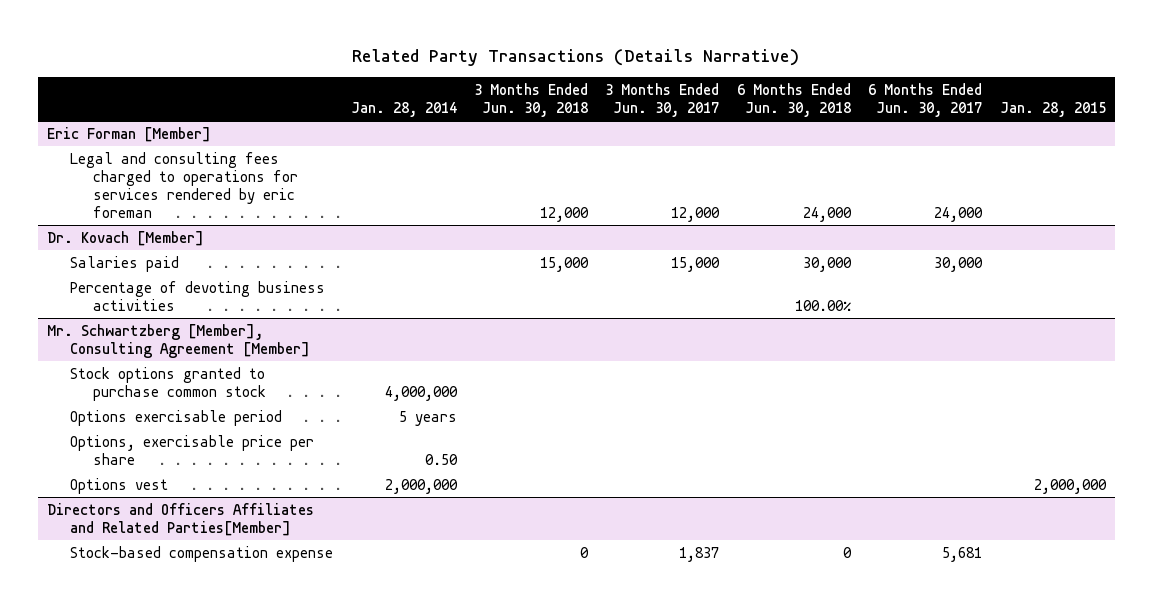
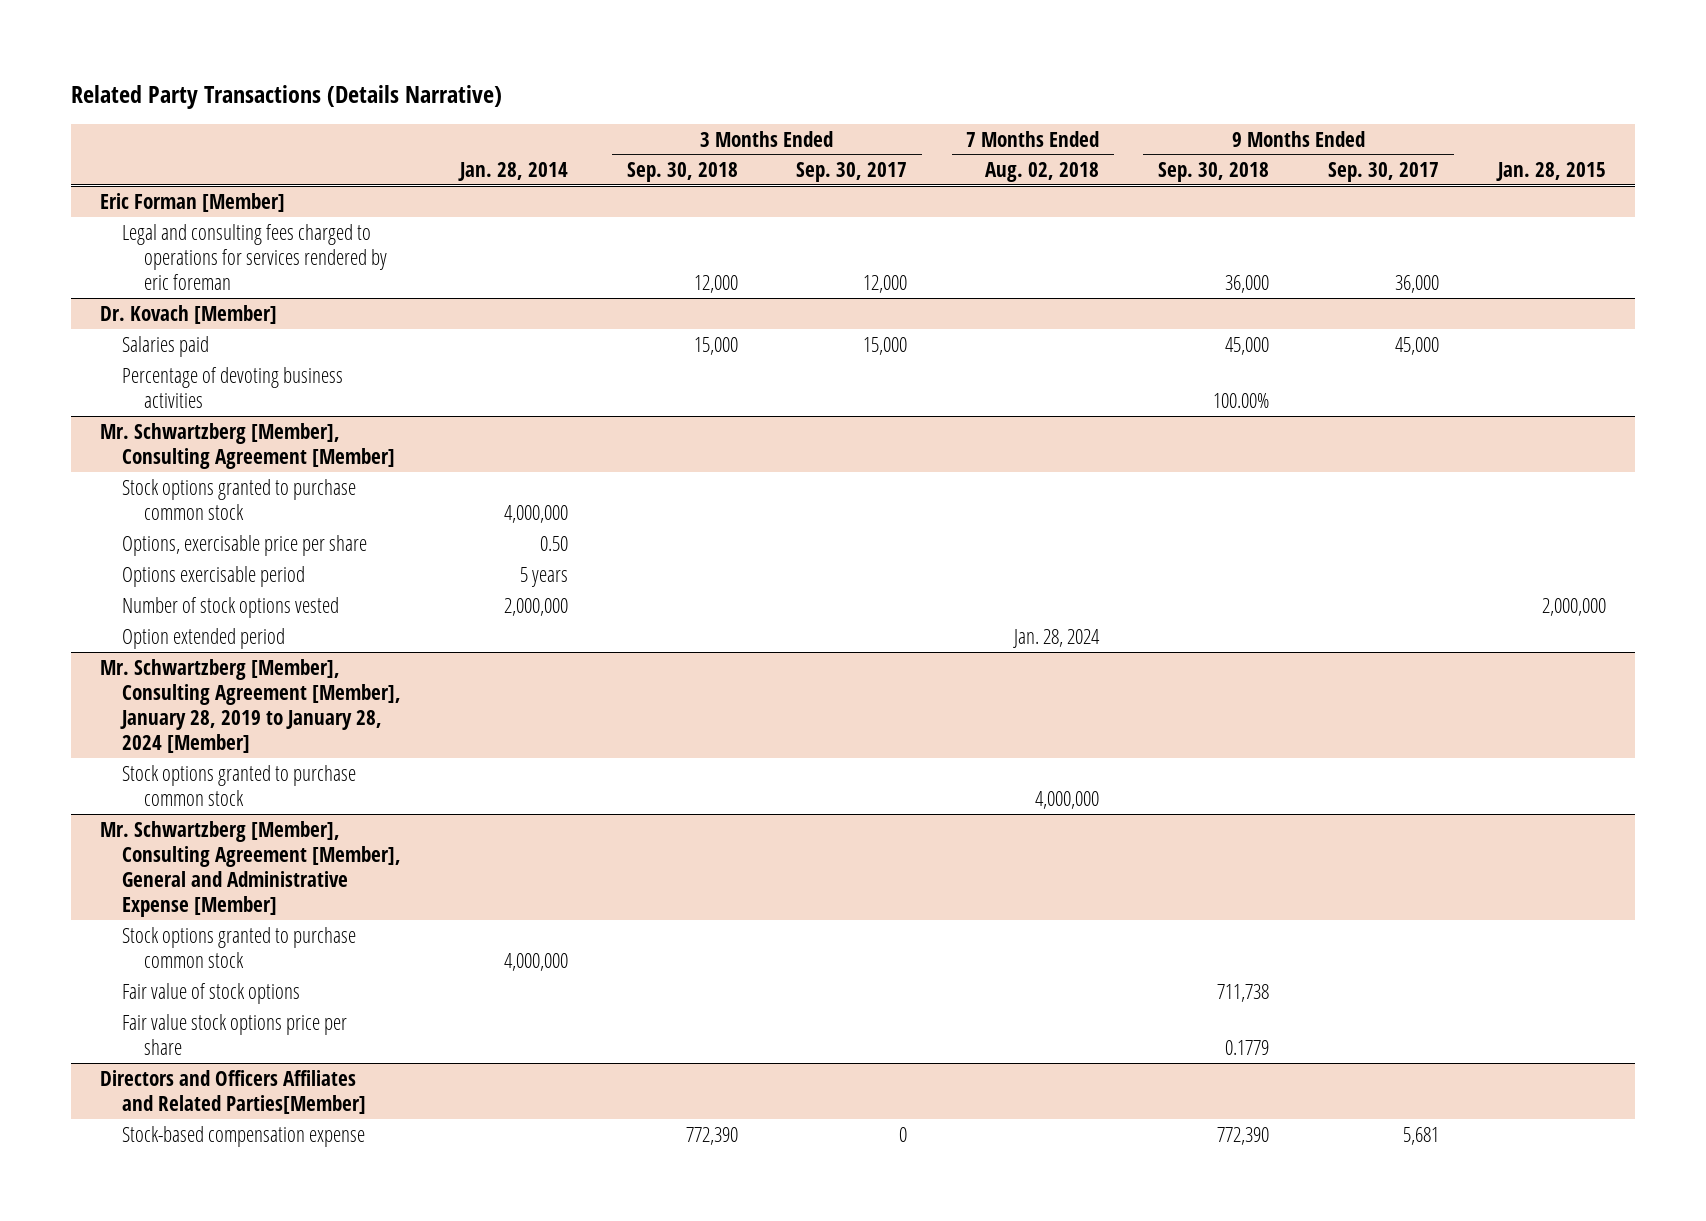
- | Jan. 28, 2014 | 3 Months Ended Jun. 30, 2018 | 3 Months Ended Jun. 30, 2017 | 6 Months Ended Jun. 30, 2018 | 6 Months Ended Jun. 30, 2017 | Jan. 28, 2015
+ | Jan. 28, 2014 | 3 Months Ended Sep. 30, 2018 | 3 Months Ended Sep. 30, 2017 | 7 Months Ended Aug. 02, 2018 | 9 Months Ended Sep. 30, 2018 | 9 Months Ended Sep. 30, 2017 | Jan. 28, 2015
@ Mr. Schwartzberg [Member], Consulting Agreement [Member]
- Options vest | 2,000,000 | | | | | 2,000,000
moved down: Options exercisable period | 5 years | | | | | |
+ Number of stock options vested | 2,000,000 | | | | | | 2,000,000
+ Option extended period | | | | Jan. 28, 2024 | | |
+ Mr. Schwartzberg [Member], Consulting Agreement [Member], January 28, 2019 to January 28, 2024 [Member]
+ Stock options granted to purchase common stock | | | | 4,000,000 | | |
+ Mr. Schwartzberg [Member], Consulting Agreement [Member], General and Administrative Expense [Member]
+ Stock options granted to purchase common stock | 4,000,000 | | | | | |
+ Fair value of stock options | | | | | 711,738 | |
+ Fair value stock options price per share | | | | | 0.1779 | |

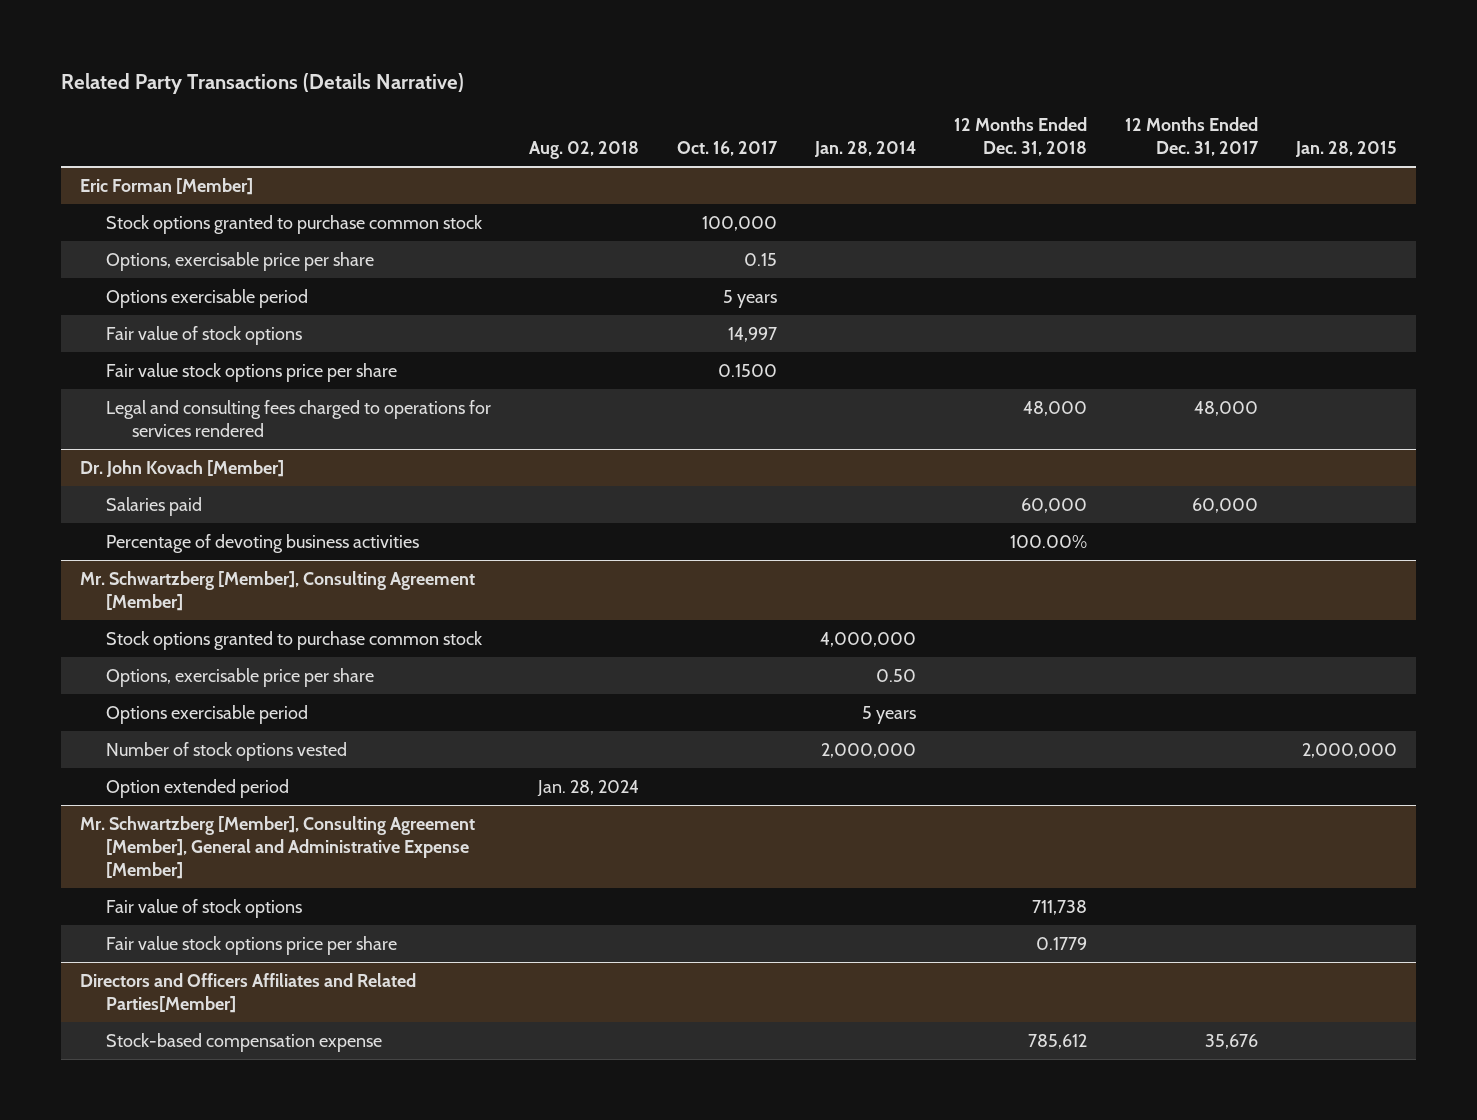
- | Jan. 28, 2014 | 3 Months Ended Sep. 30, 2018 | 3 Months Ended Sep. 30, 2017 | 7 Months Ended Aug. 02, 2018 | 9 Months Ended Sep. 30, 2018 | 9 Months Ended Sep. 30, 2017 | Jan. 28, 2015
+ | Aug. 02, 2018 | Oct. 16, 2017 | Jan. 28, 2014 | 12 Months Ended Dec. 31, 2018 | 12 Months Ended Dec. 31, 2017 | Jan. 28, 2015
@ Eric Forman [Member]
- Legal and consulting fees charged to operations for services rendered by eric foreman | | 12,000 | 12,000 | | 36,000 | 36,000 |
- Dr. Kovach [Member]
- Salaries paid | | 15,000 | 15,000 | | 45,000 | 45,000 |
- Percentage of devoting business activities | | | | | 100.00% | |
@ Eric Forman [Member]
+ Stock options granted to purchase common stock | | 100,000 | | | |
+ Options, exercisable price per share | | 0.15 | | | |
+ Options exercisable period | | 5 years | | | |
+ Fair value of stock options | | 14,997 | | | |
+ Fair value stock options price per share | | 0.1500 | | | |
+ Legal and consulting fees charged to operations for services rendered | | | | 48,000 | 48,000 |
+ Dr. John Kovach [Member]
+ Salaries paid | | | | 60,000 | 60,000 |
+ Percentage of devoting business activities | | | | 100.00% | |
- Mr. Schwartzberg [Member], Consulting Agreement [Member], January 28, 2019 to January 28, 2024 [Member]
- Stock options granted to purchase common stock | | | | 4,000,000 | | |
@ Mr. Schwartzberg [Member], Consulting Agreement [Member], General and Administrative Expense [Member]
- Stock options granted to purchase common stock | 4,000,000 | | | | | |

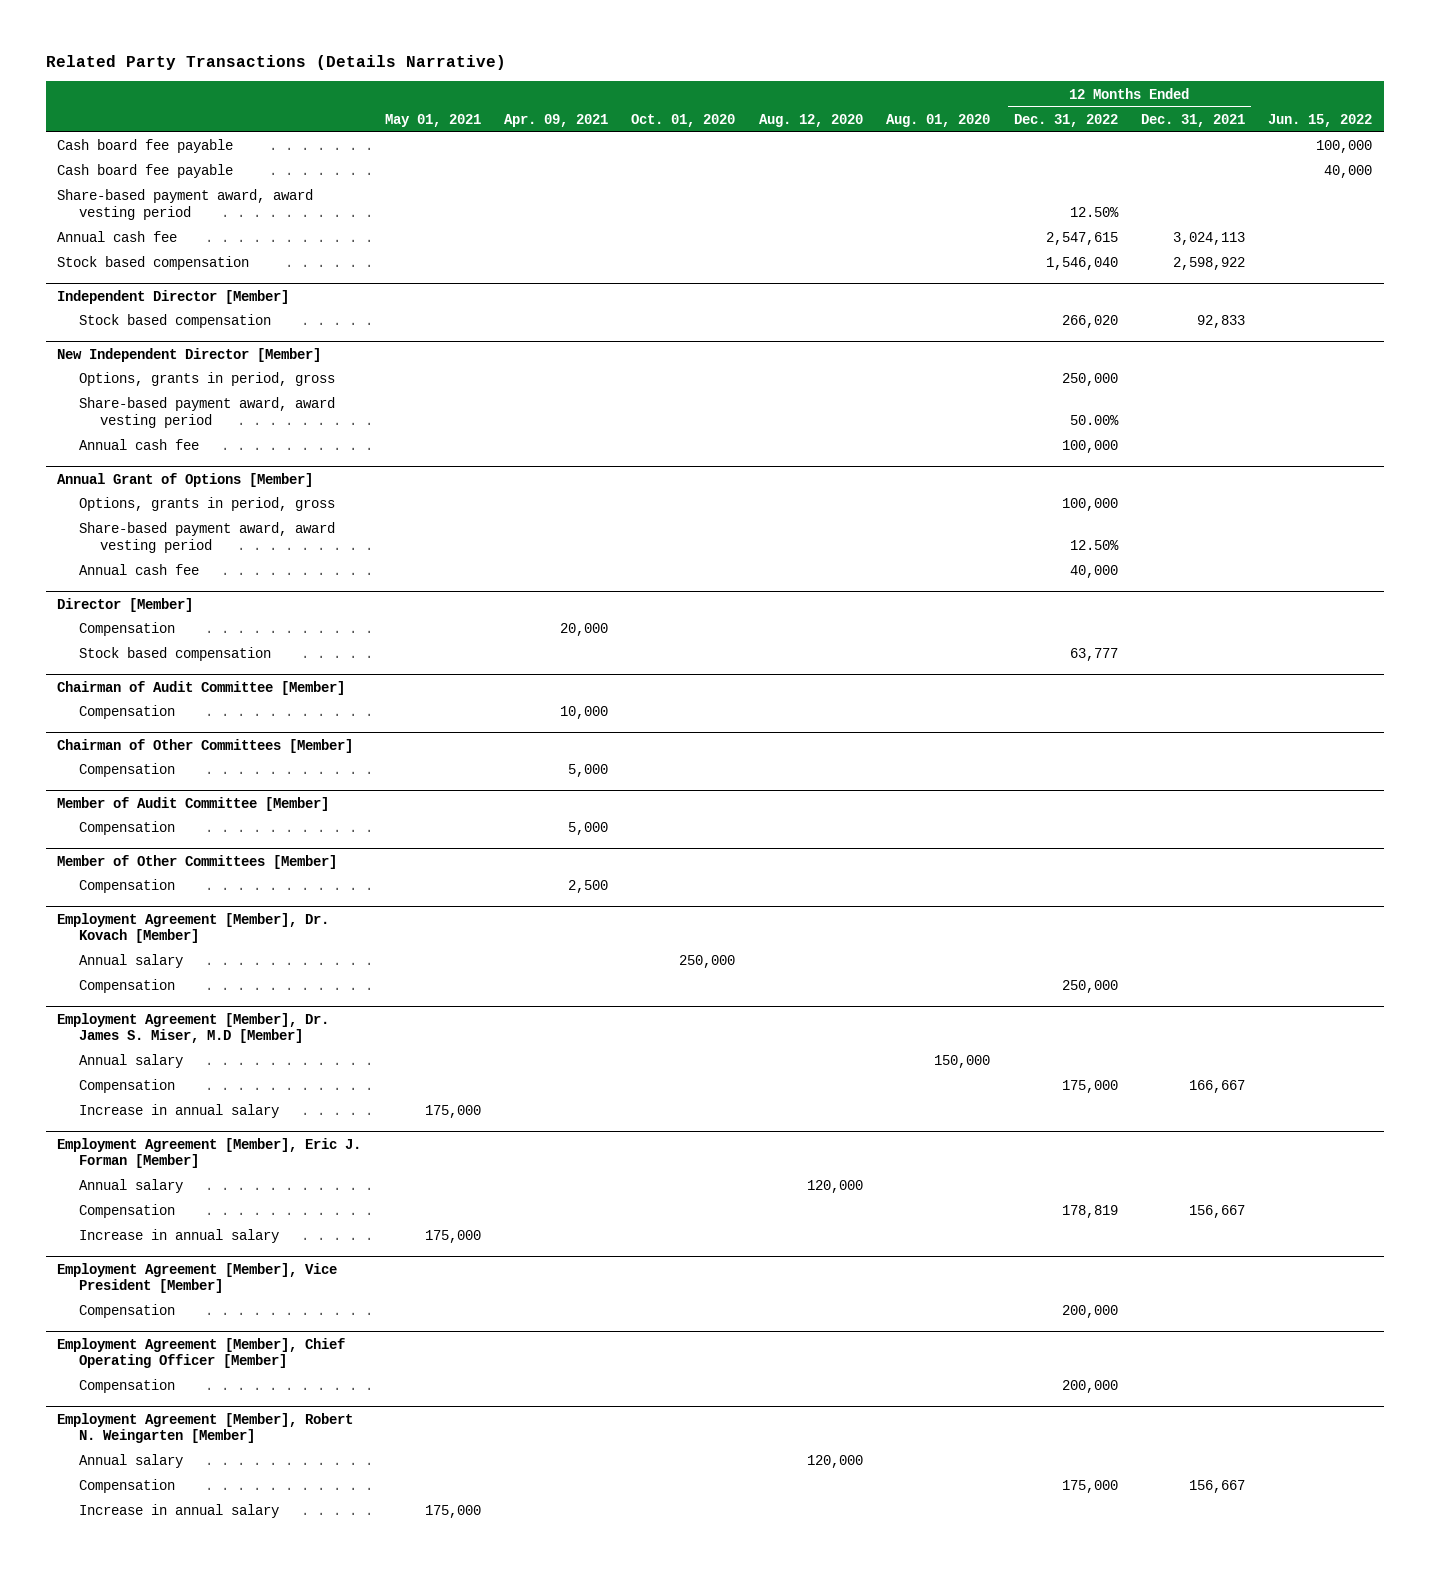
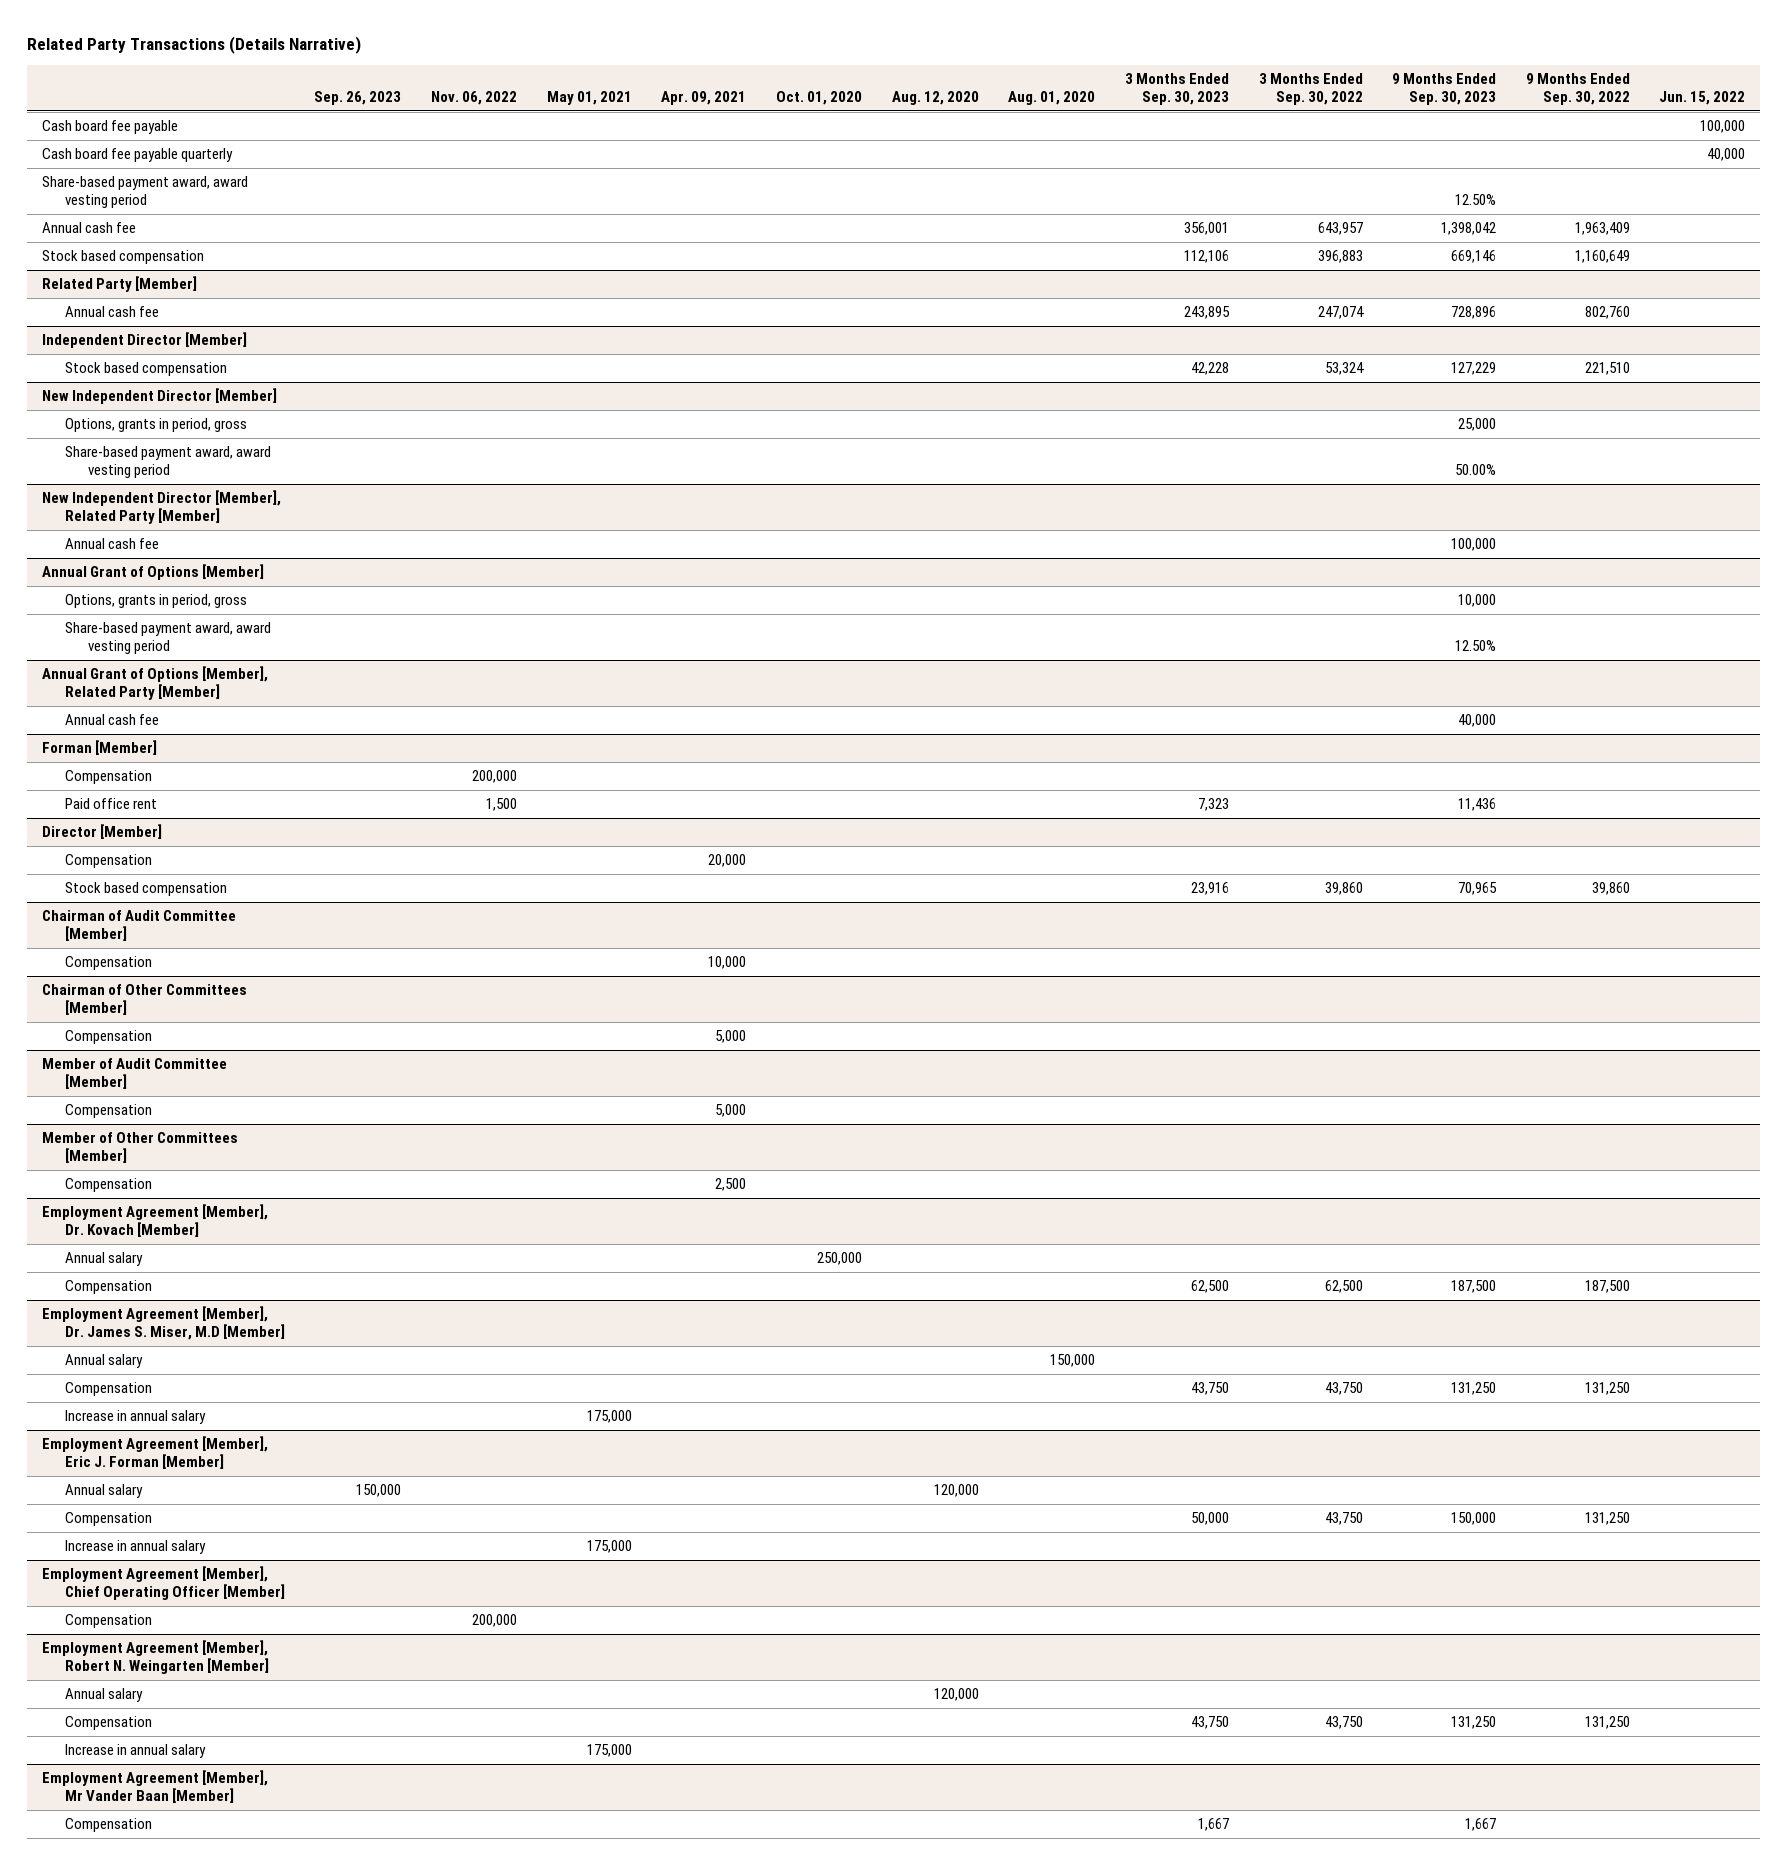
- | May 01, 2021 | Apr. 09, 2021 | Oct. 01, 2020 | Aug. 12, 2020 | Aug. 01, 2020 | 12 Months Ended Dec. 31, 2022 | 12 Months Ended Dec. 31, 2021 | Jun. 15, 2022
+ | Sep. 26, 2023 | Nov. 06, 2022 | May 01, 2021 | Apr. 09, 2021 | Oct. 01, 2020 | Aug. 12, 2020 | Aug. 01, 2020 | 3 Months Ended Sep. 30, 2023 | 3 Months Ended Sep. 30, 2022 | 9 Months Ended Sep. 30, 2023 | 9 Months Ended Sep. 30, 2022 | Jun. 15, 2022
- Cash board fee payable | | | | | | | | 40,000
+ Cash board fee payable quarterly | | | | | | | | | | | | 40,000
+ Related Party [Member]
+ Annual cash fee | | | | | | | | 243,895 | 247,074 | 728,896 | 802,760 |
@ New Independent Director [Member]
- Annual cash fee | | | | | | 100,000 | |
+ New Independent Director [Member], Related Party [Member]
+ Annual cash fee | | | | | | | | | | 100,000 | |
@ Annual Grant of Options [Member]
- Annual cash fee | | | | | | 40,000 | |
+ Annual Grant of Options [Member], Related Party [Member]
+ Annual cash fee | | | | | | | | | | 40,000 | |
+ Forman [Member]
+ Compensation | | 200,000 | | | | | | | | | |
+ Paid office rent | | 1,500 | | | | | | 7,323 | | 11,436 | |
- Employment Agreement [Member], Vice President [Member]
- Compensation | | | | | | 200,000 | |
+ Employment Agreement [Member], Mr Vander Baan [Member]
+ Compensation | | | | | | | | 1,667 | | 1,667 | |

